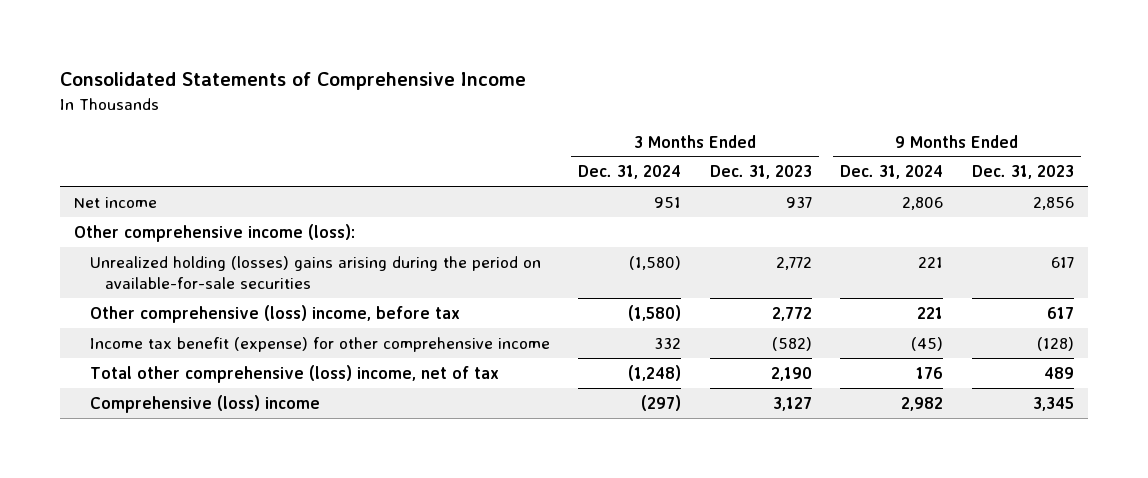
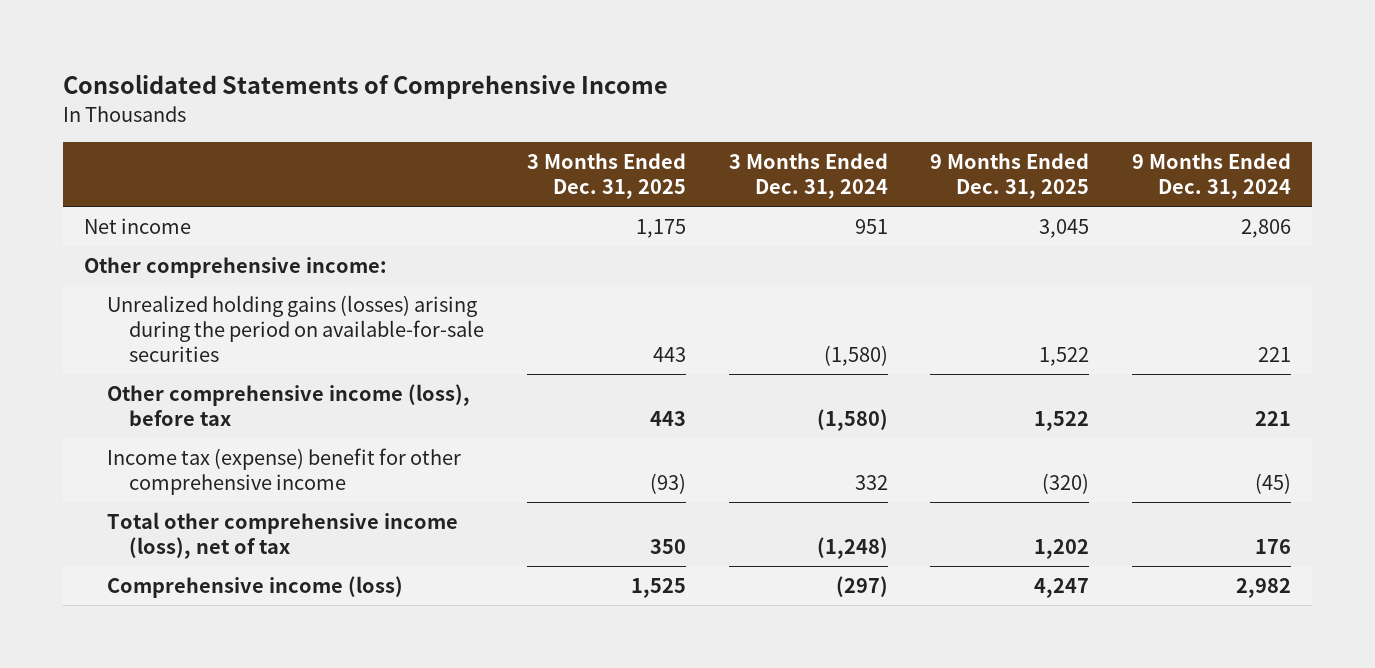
- | 3 Months Ended Dec. 31, 2024 | 3 Months Ended Dec. 31, 2023 | 9 Months Ended Dec. 31, 2024 | 9 Months Ended Dec. 31, 2023
+ | 3 Months Ended Dec. 31, 2025 | 3 Months Ended Dec. 31, 2024 | 9 Months Ended Dec. 31, 2025 | 9 Months Ended Dec. 31, 2024
- Other comprehensive income (loss):
- Unrealized holding (losses) gains arising during the period on available-for-sale securities | (1,580) | 2,772 | 221 | 617
- Other comprehensive (loss) income, before tax | (1,580) | 2,772 | 221 | 617
- Income tax benefit (expense) for other comprehensive income | 332 | (582) | (45) | (128)
- Total other comprehensive (loss) income, net of tax | (1,248) | 2,190 | 176 | 489
- Comprehensive (loss) income | (297) | 3,127 | 2,982 | 3,345
+ Other comprehensive income:
+ Unrealized holding gains (losses) arising during the period on available-for-sale securities | 443 | (1,580) | 1,522 | 221
+ Other comprehensive income (loss), before tax | 443 | (1,580) | 1,522 | 221
+ Income tax (expense) benefit for other comprehensive income | (93) | 332 | (320) | (45)
+ Total other comprehensive income (loss), net of tax | 350 | (1,248) | 1,202 | 176
+ Comprehensive income (loss) | 1,525 | (297) | 4,247 | 2,982

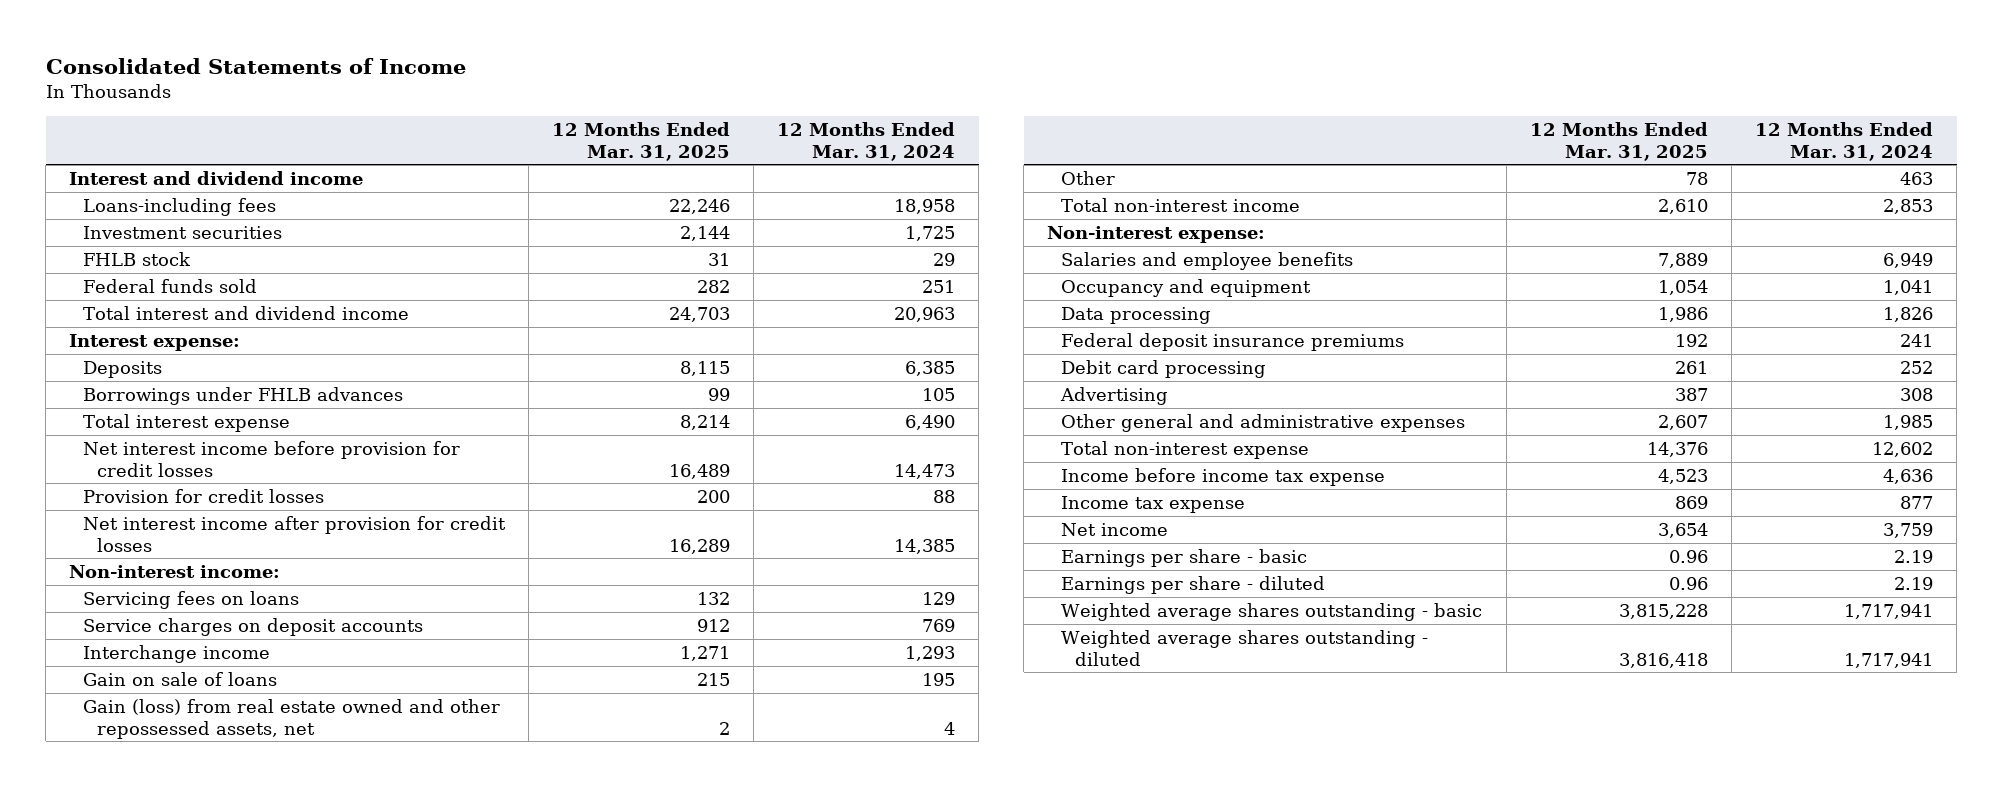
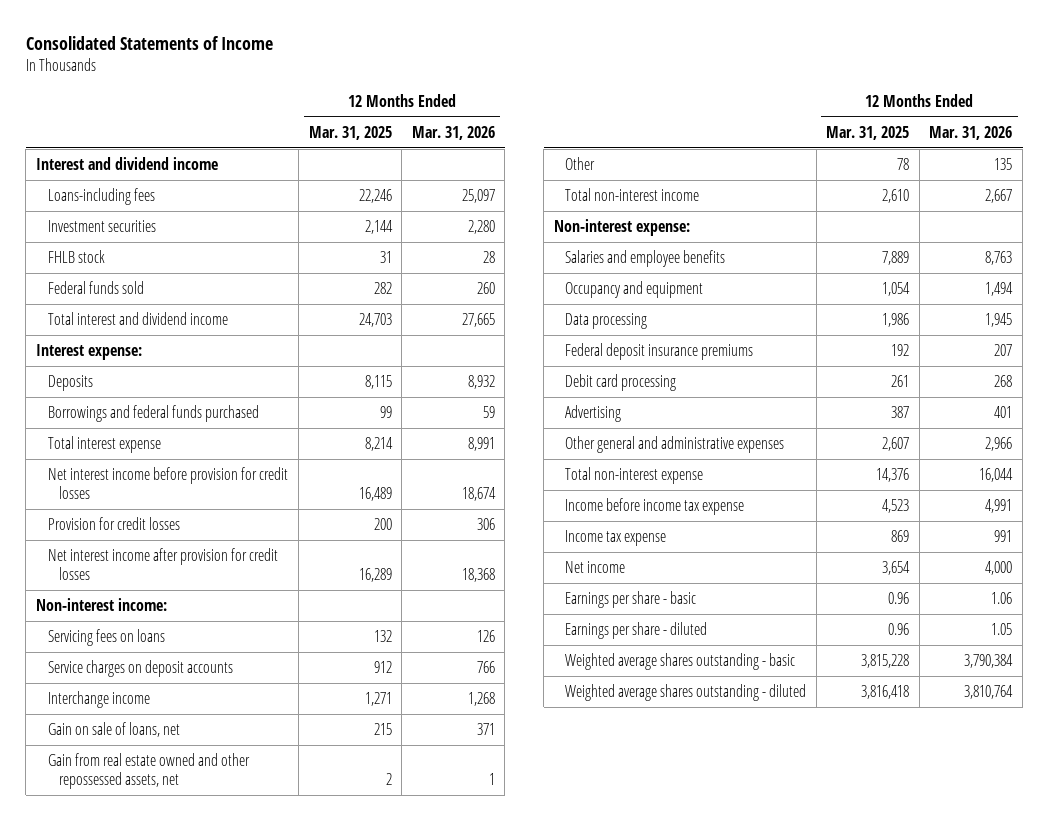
- | 12 Months Ended Mar. 31, 2025 | 12 Months Ended Mar. 31, 2024
+ | 12 Months Ended Mar. 31, 2025 | 12 Months Ended Mar. 31, 2026
- Borrowings under FHLB advances | 99 | 105
+ Borrowings and federal funds purchased | 99 | 59
- Gain on sale of loans | 215 | 195
- Gain (loss) from real estate owned and other repossessed assets, net | 2 | 4
+ Gain on sale of loans, net | 215 | 371
+ Gain from real estate owned and other repossessed assets, net | 2 | 1

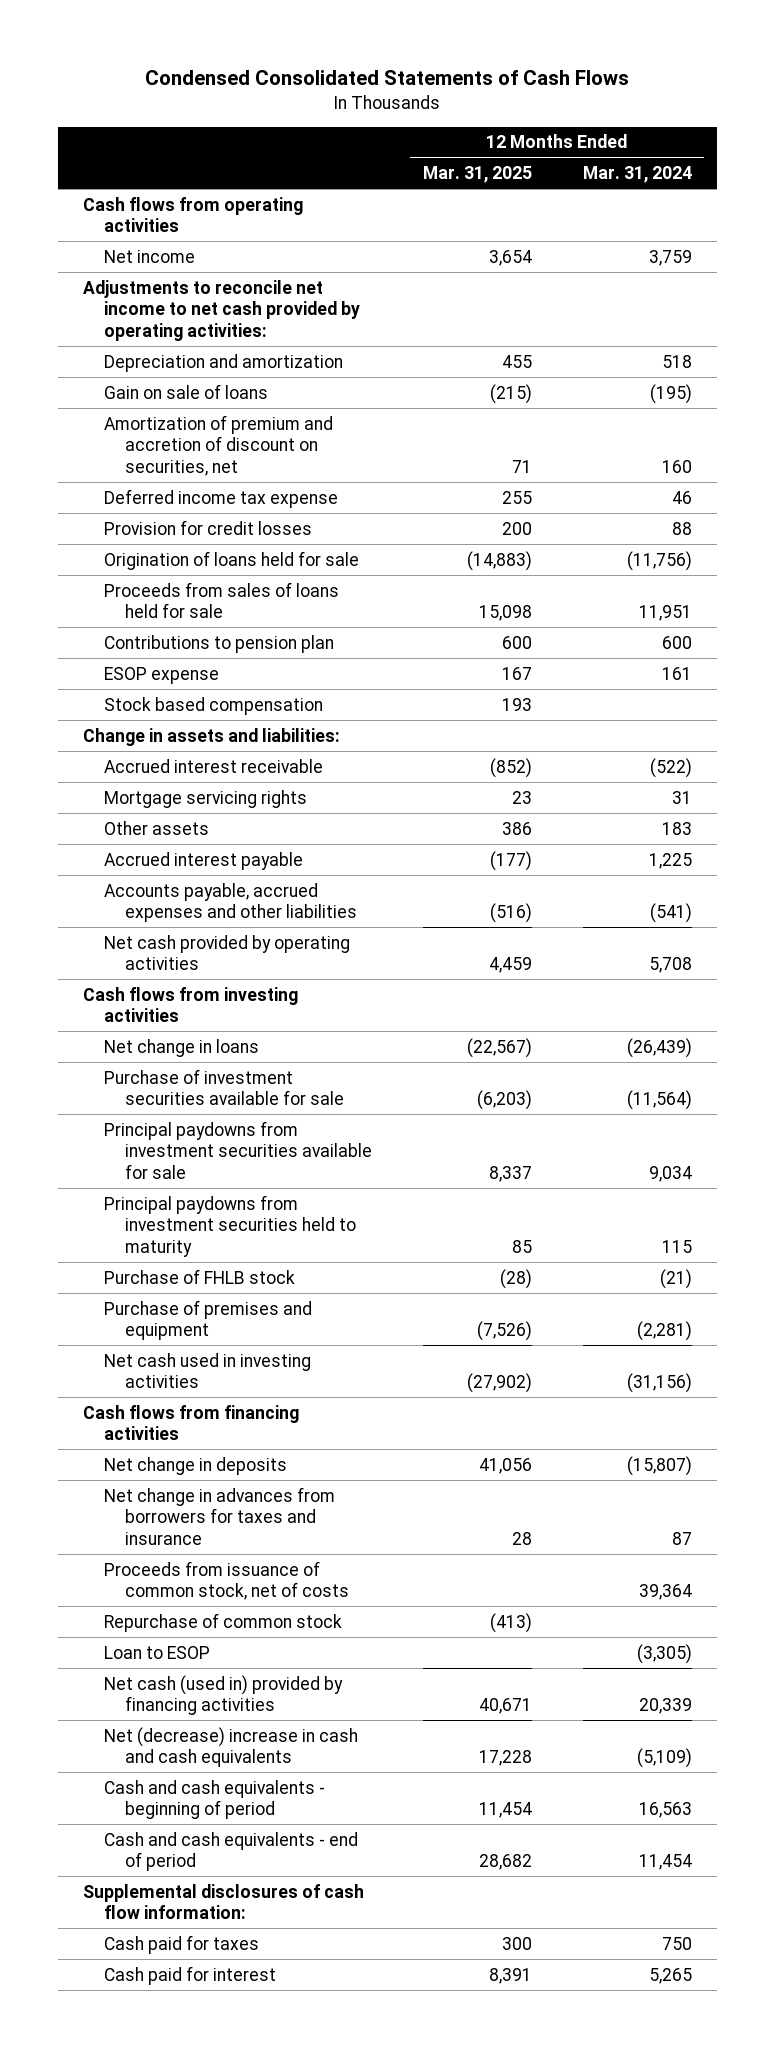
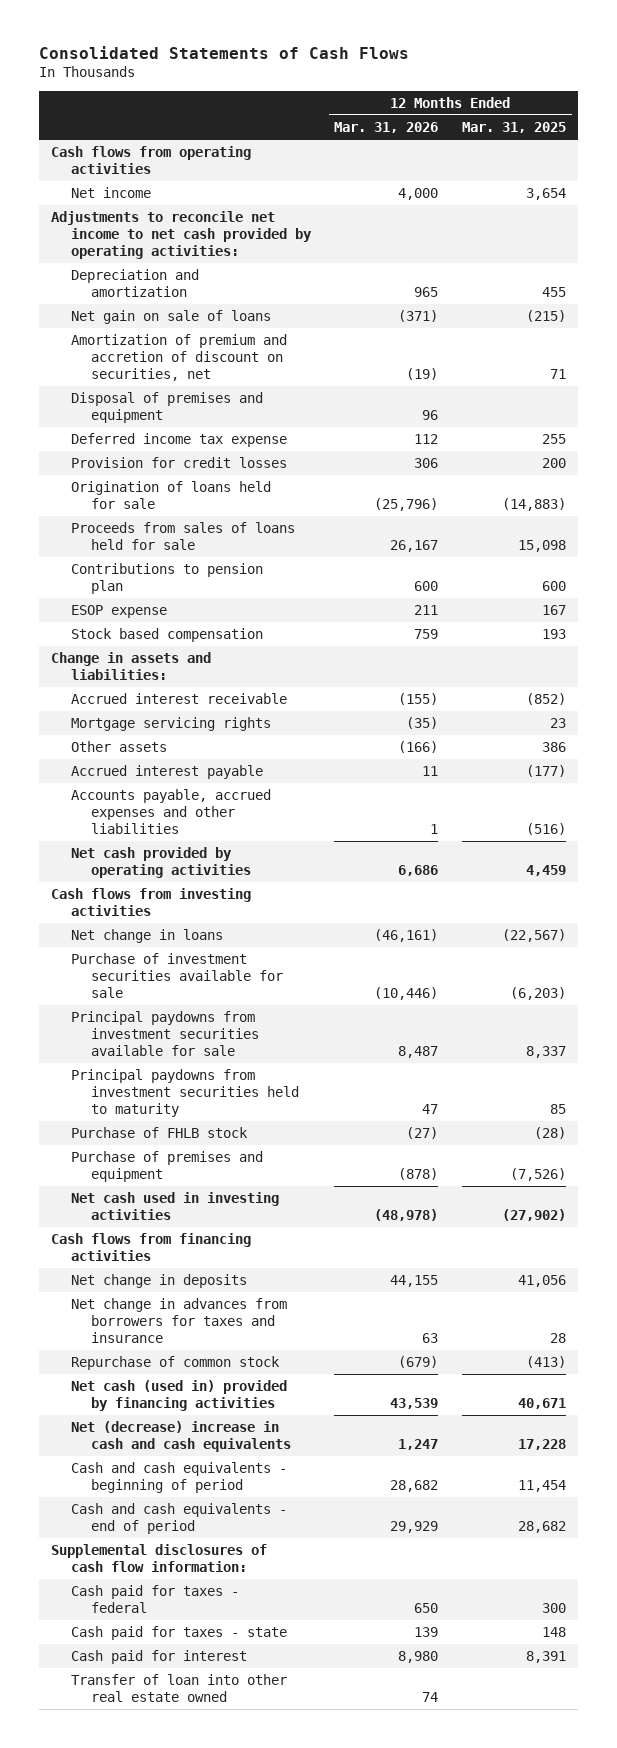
- Condensed Consolidated Statements of Cash Flows
+ Consolidated Statements of Cash Flows
- | 12 Months Ended Mar. 31, 2025 | 12 Months Ended Mar. 31, 2024
+ | 12 Months Ended Mar. 31, 2026 | 12 Months Ended Mar. 31, 2025
- Gain on sale of loans | (215) | (195)
+ Net gain on sale of loans | (371) | (215)
+ Disposal of premises and equipment | 96 |
- Proceeds from issuance of common stock, net of costs | | 39,364
- Loan to ESOP | | (3,305)
- Cash paid for taxes | 300 | 750
+ Cash paid for taxes - federal | 650 | 300
+ Cash paid for taxes - state | 139 | 148
+ Transfer of loan into other real estate owned | 74 |

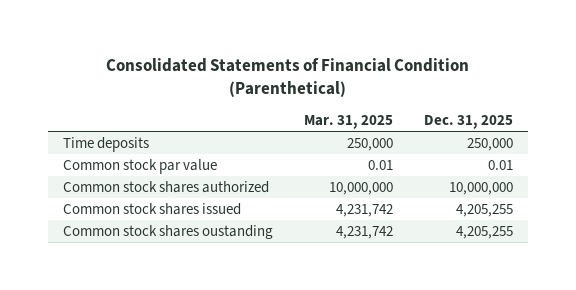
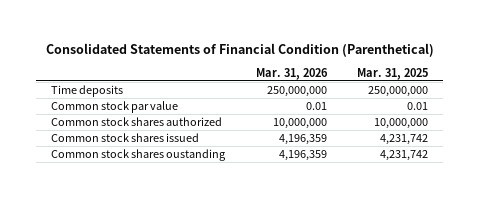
- | Mar. 31, 2025 | Dec. 31, 2025
+ | Mar. 31, 2026 | Mar. 31, 2025
- Time deposits | 250,000 | 250,000
+ Time deposits | 250,000,000 | 250,000,000

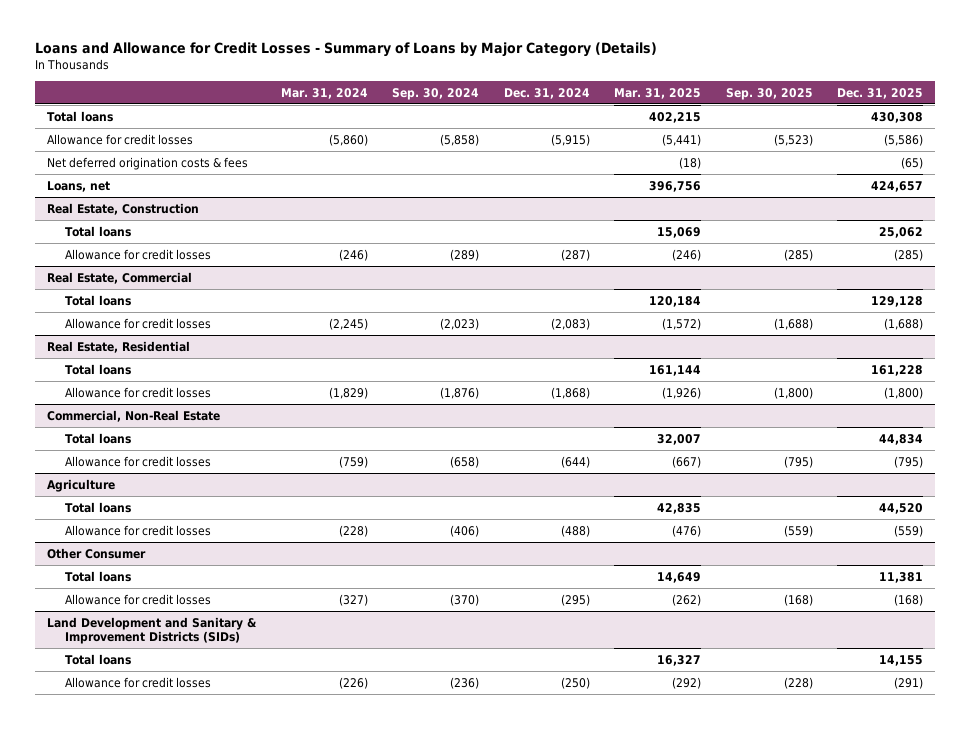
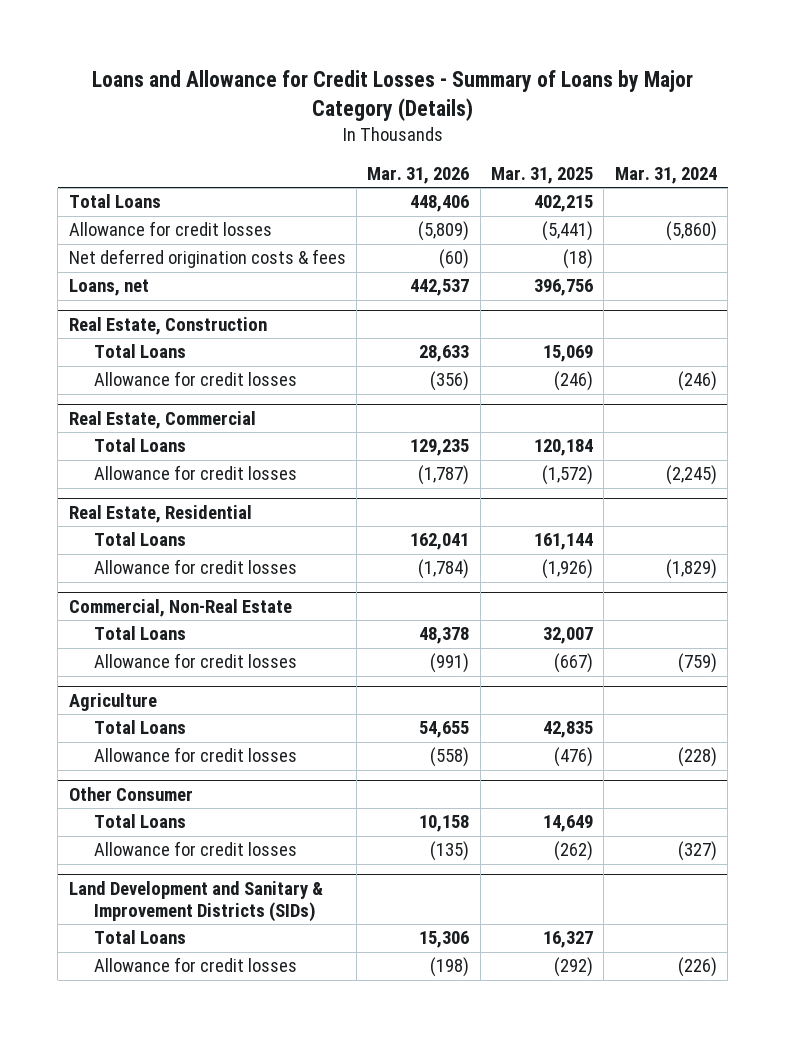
- | Mar. 31, 2024 | Sep. 30, 2024 | Dec. 31, 2024 | Mar. 31, 2025 | Sep. 30, 2025 | Dec. 31, 2025
+ | Mar. 31, 2026 | Mar. 31, 2025 | Mar. 31, 2024
- Total loans | | | | 402,215 | | 430,308
+ Total Loans | 448,406 | 402,215 |
@ Real Estate, Construction
- Total loans | | | | 15,069 | | 25,062
+ Total Loans | 28,633 | 15,069 |
@ Real Estate, Commercial
- Total loans | | | | 120,184 | | 129,128
+ Total Loans | 129,235 | 120,184 |
@ Real Estate, Residential
- Total loans | | | | 161,144 | | 161,228
+ Total Loans | 162,041 | 161,144 |
@ Commercial, Non-Real Estate
- Total loans | | | | 32,007 | | 44,834
+ Total Loans | 48,378 | 32,007 |
@ Agriculture
- Total loans | | | | 42,835 | | 44,520
+ Total Loans | 54,655 | 42,835 |
@ Other Consumer
- Total loans | | | | 14,649 | | 11,381
+ Total Loans | 10,158 | 14,649 |
@ Land Development and Sanitary & Improvement Districts (SIDs)
- Total loans | | | | 16,327 | | 14,155
+ Total Loans | 15,306 | 16,327 |

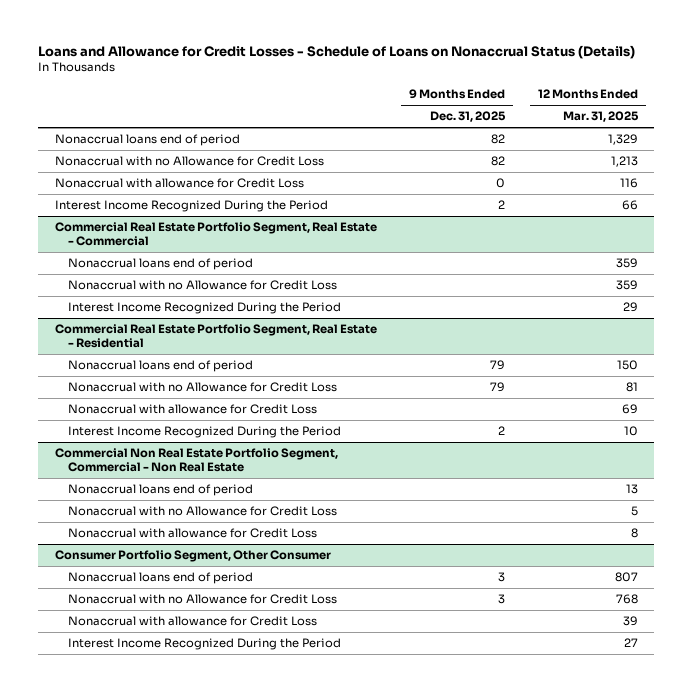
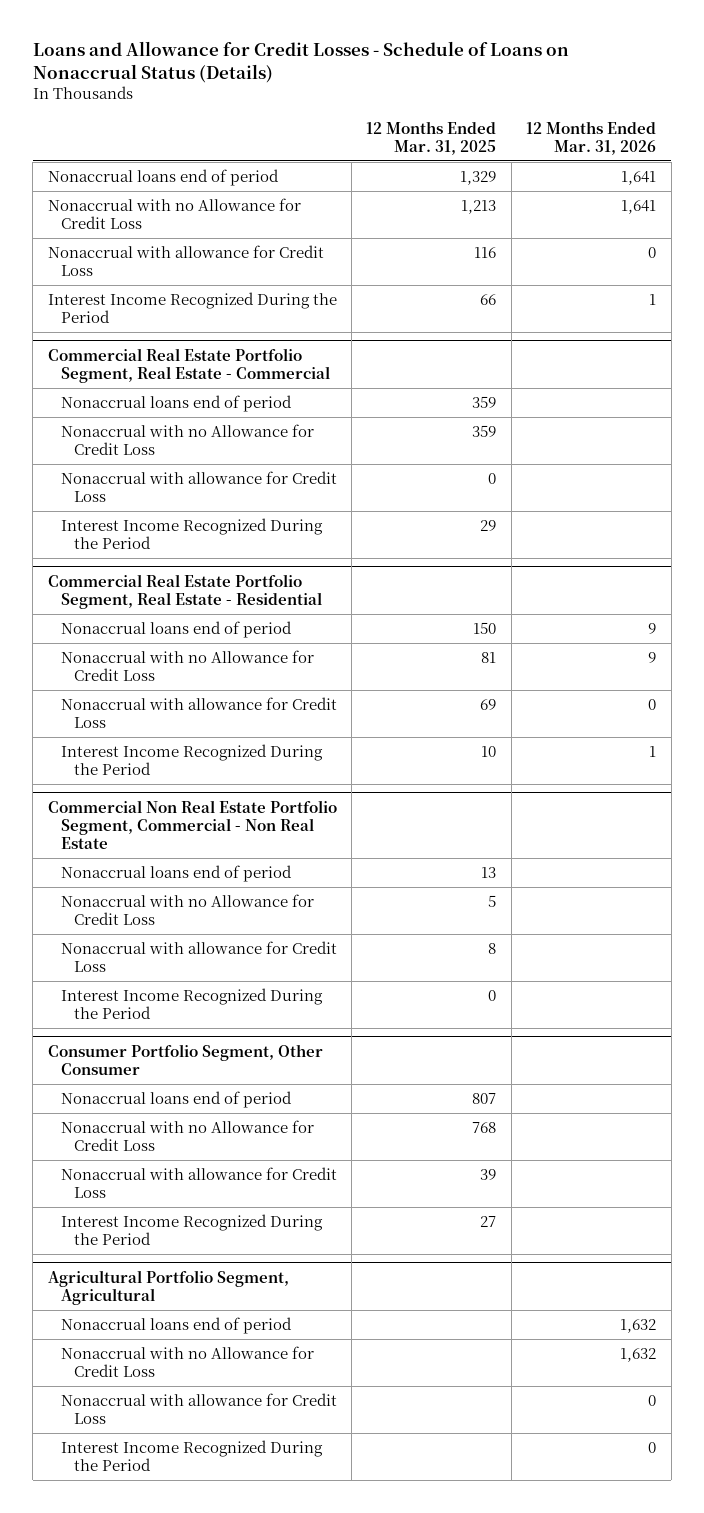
- | 9 Months Ended Dec. 31, 2025 | 12 Months Ended Mar. 31, 2025
+ | 12 Months Ended Mar. 31, 2025 | 12 Months Ended Mar. 31, 2026
@ Commercial Real Estate Portfolio Segment, Real Estate - Commercial
+ Nonaccrual with allowance for Credit Loss | 0 |
@ Commercial Non Real Estate Portfolio Segment, Commercial - Non Real Estate
+ Interest Income Recognized During the Period | 0 |
+ Agricultural Portfolio Segment, Agricultural
+ Nonaccrual loans end of period | | 1,632
+ Nonaccrual with no Allowance for Credit Loss | | 1,632
+ Nonaccrual with allowance for Credit Loss | | 0
+ Interest Income Recognized During the Period | | 0

